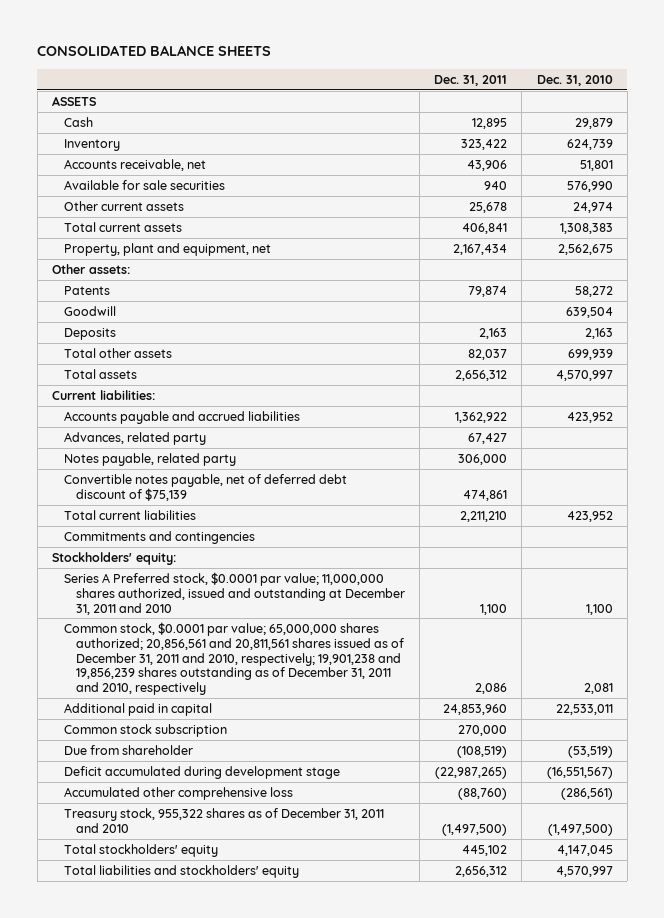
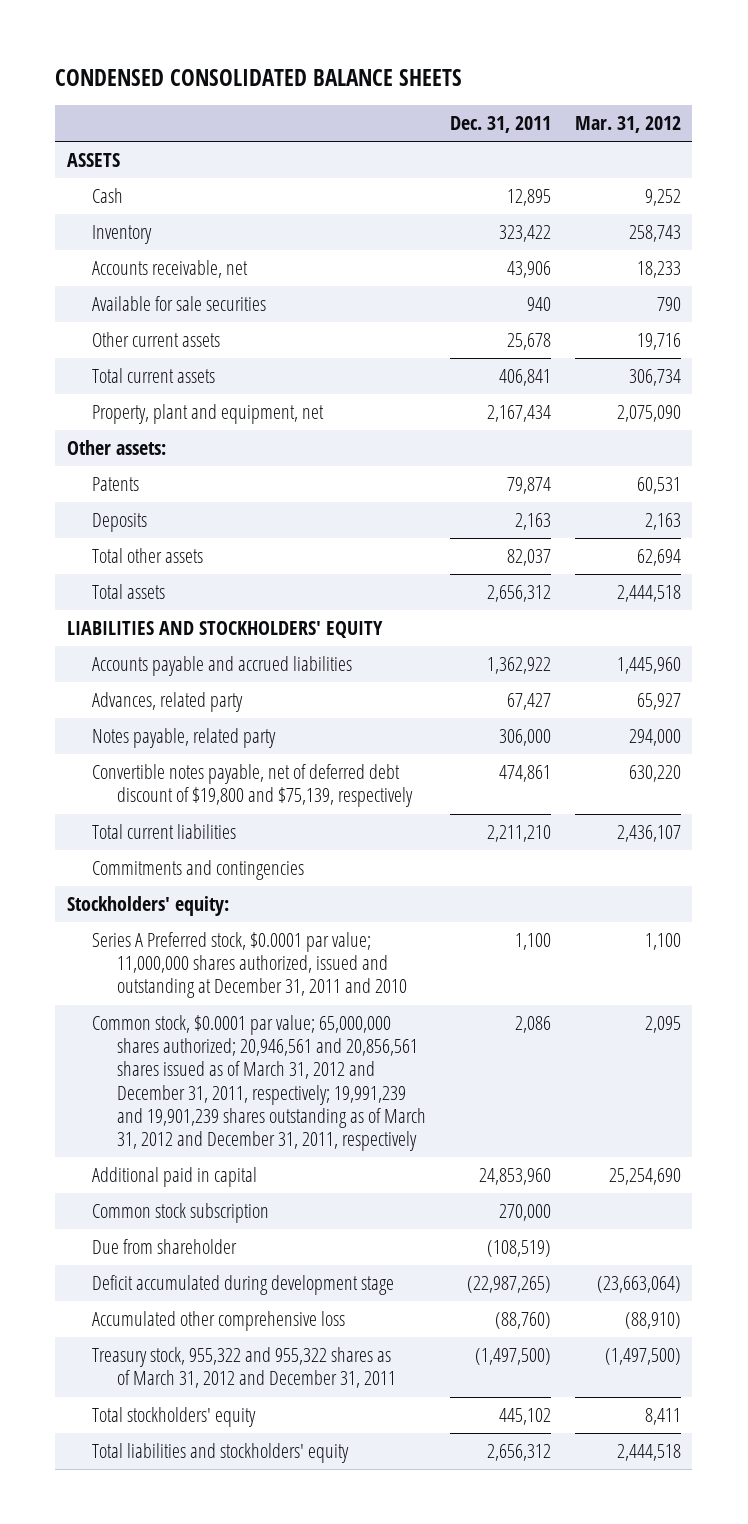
- CONSOLIDATED BALANCE SHEETS
+ CONDENSED CONSOLIDATED BALANCE SHEETS
- | Dec. 31, 2011 | Dec. 31, 2010
+ | Dec. 31, 2011 | Mar. 31, 2012
- Goodwill | | 639,504
- Current liabilities:
+ LIABILITIES AND STOCKHOLDERS' EQUITY
- Convertible notes payable, net of deferred debt discount of $75,139 | 474,861 |
+ Convertible notes payable, net of deferred debt discount of $19,800 and $75,139, respectively | 474,861 | 630,220
- Common stock, $0.0001 par value; 65,000,000 shares authorized; 20,856,561 and 20,811,561 shares issued as of December 31, 2011 and 2010, respectively; 19,901,238 and 19,856,239 shares outstanding as of December 31, 2011 and 2010, respectively | 2,086 | 2,081
+ Common stock, $0.0001 par value; 65,000,000 shares authorized; 20,946,561 and 20,856,561 shares issued as of March 31, 2012 and December 31, 2011, respectively; 19,991,239 and 19,901,239 shares outstanding as of March 31, 2012 and December 31, 2011, respectively | 2,086 | 2,095
- Treasury stock, 955,322 shares as of December 31, 2011 and 2010 | (1,497,500) | (1,497,500)
+ Treasury stock, 955,322 and 955,322 shares as of March 31, 2012 and December 31, 2011 | (1,497,500) | (1,497,500)

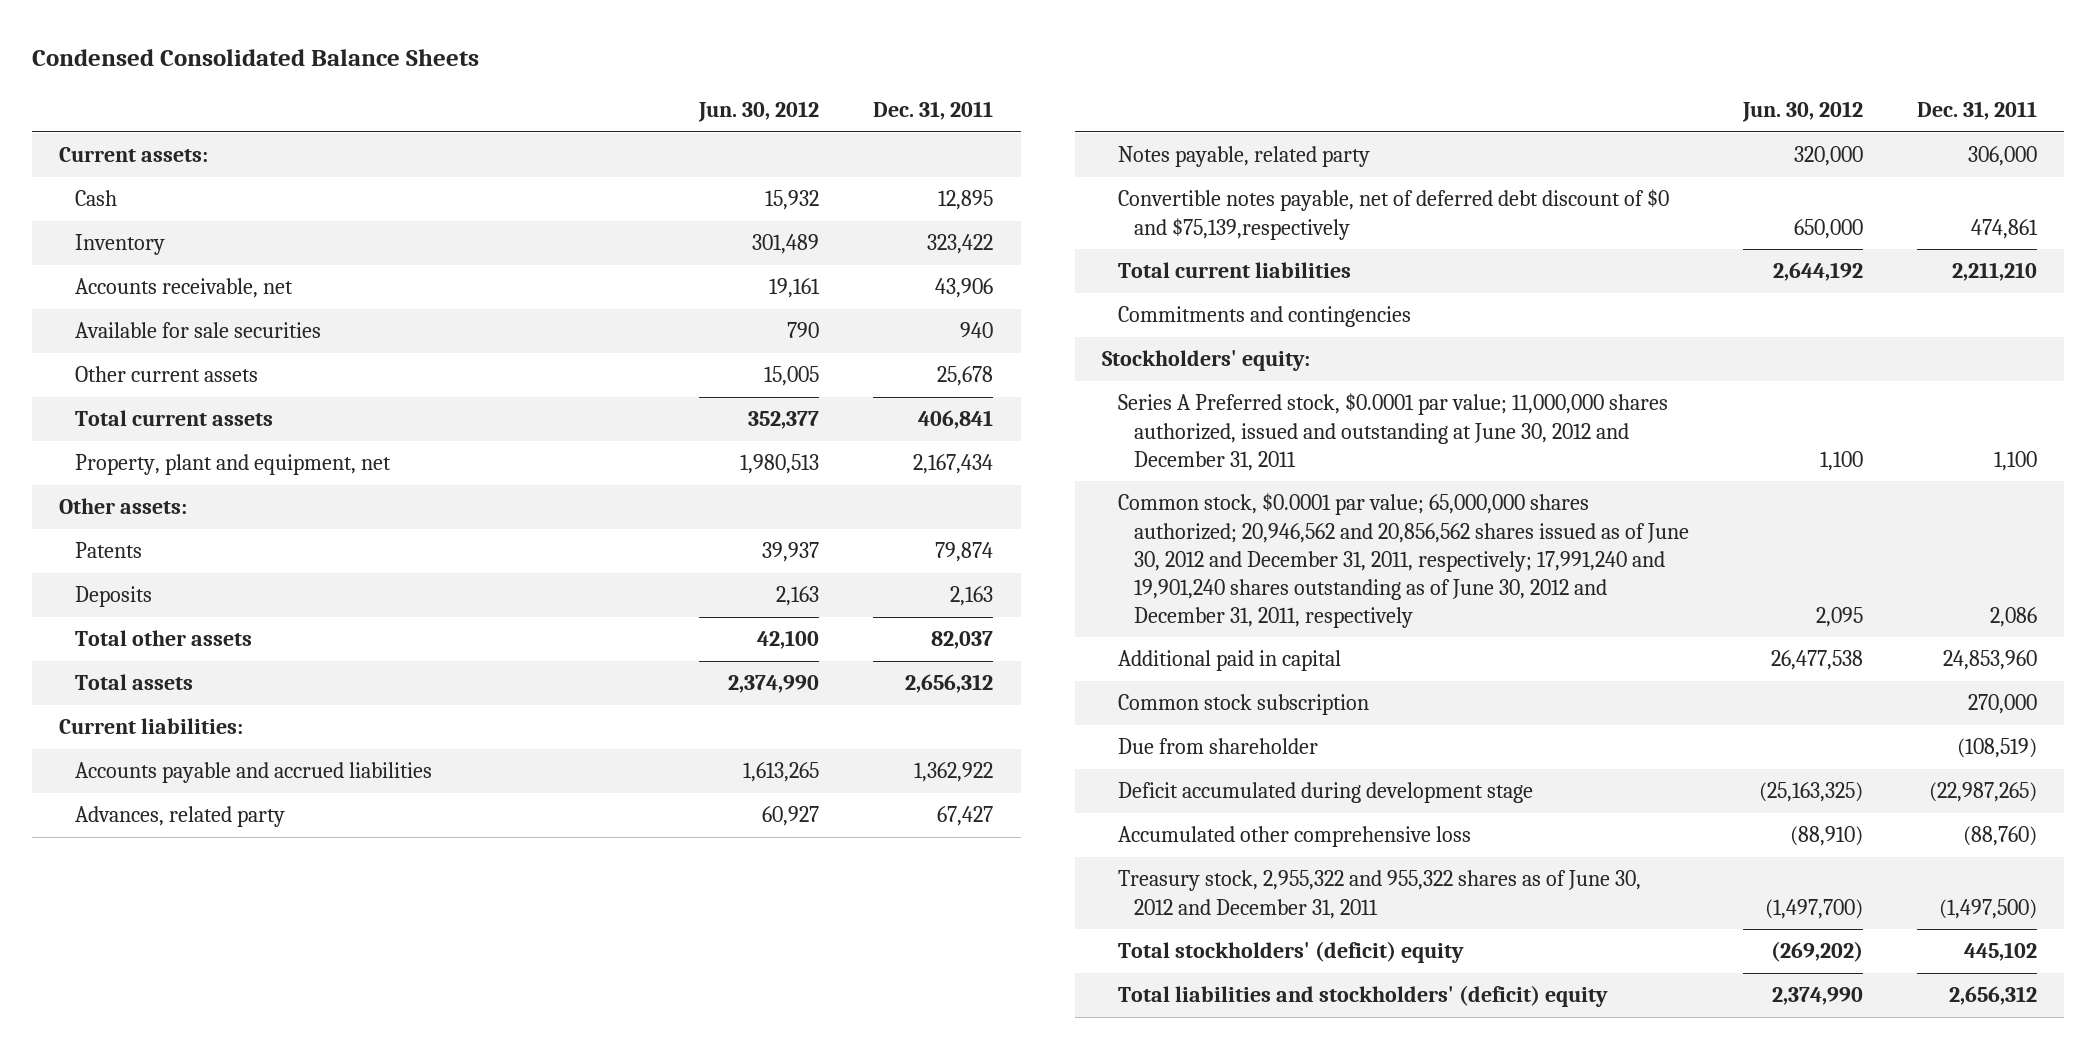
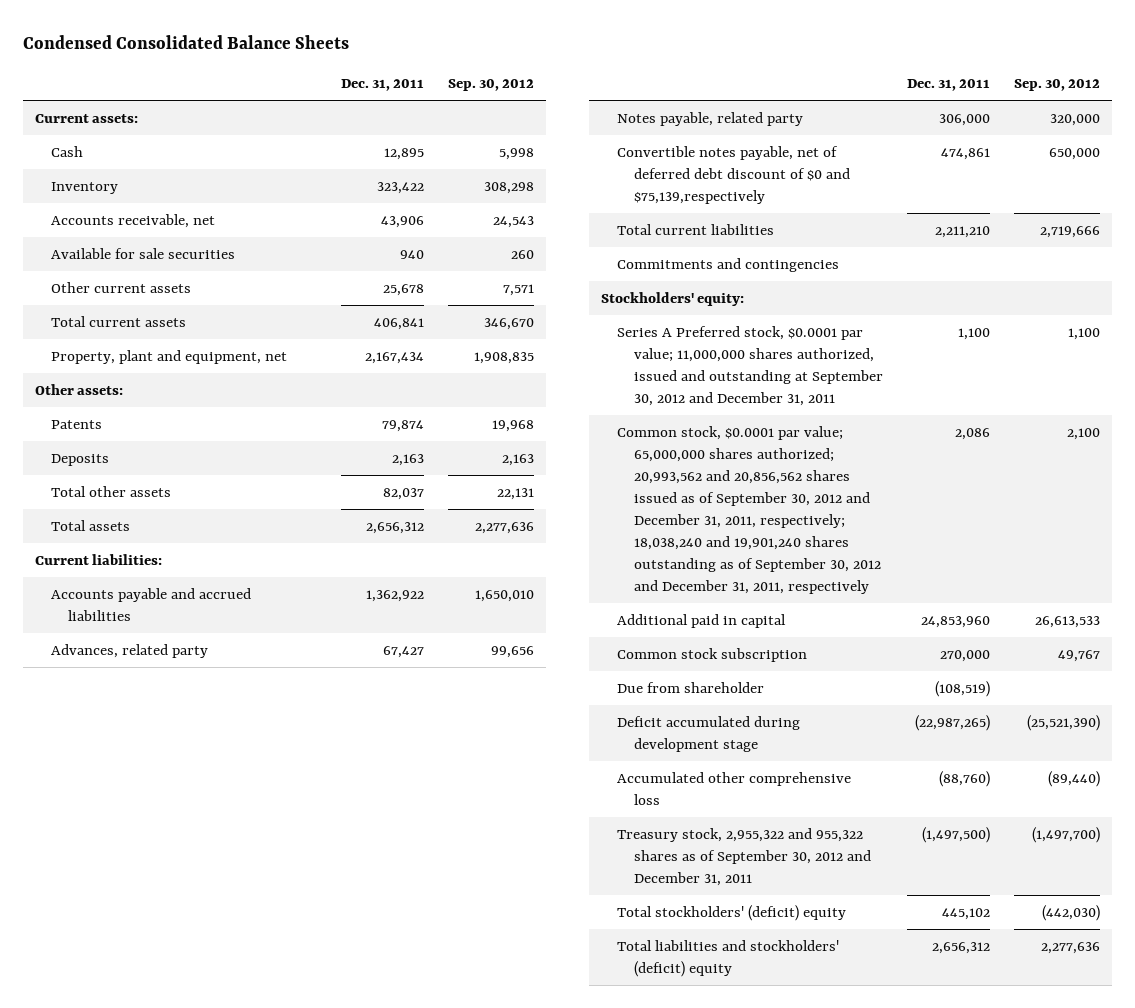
- | Jun. 30, 2012 | Dec. 31, 2011
+ | Dec. 31, 2011 | Sep. 30, 2012
- Series A Preferred stock, $0.0001 par value; 11,000,000 shares authorized, issued and outstanding at June 30, 2012 and December 31, 2011 | 1,100 | 1,100
- Common stock, $0.0001 par value; 65,000,000 shares authorized; 20,946,562 and 20,856,562 shares issued as of June 30, 2012 and December 31, 2011, respectively; 17,991,240 and 19,901,240 shares outstanding as of June 30, 2012 and December 31, 2011, respectively | 2,095 | 2,086
+ Series A Preferred stock, $0.0001 par value; 11,000,000 shares authorized, issued and outstanding at September 30, 2012 and December 31, 2011 | 1,100 | 1,100
+ Common stock, $0.0001 par value; 65,000,000 shares authorized; 20,993,562 and 20,856,562 shares issued as of September 30, 2012 and December 31, 2011, respectively; 18,038,240 and 19,901,240 shares outstanding as of September 30, 2012 and December 31, 2011, respectively | 2,086 | 2,100
- Treasury stock, 2,955,322 and 955,322 shares as of June 30, 2012 and December 31, 2011 | (1,497,700) | (1,497,500)
+ Treasury stock, 2,955,322 and 955,322 shares as of September 30, 2012 and December 31, 2011 | (1,497,500) | (1,497,700)

